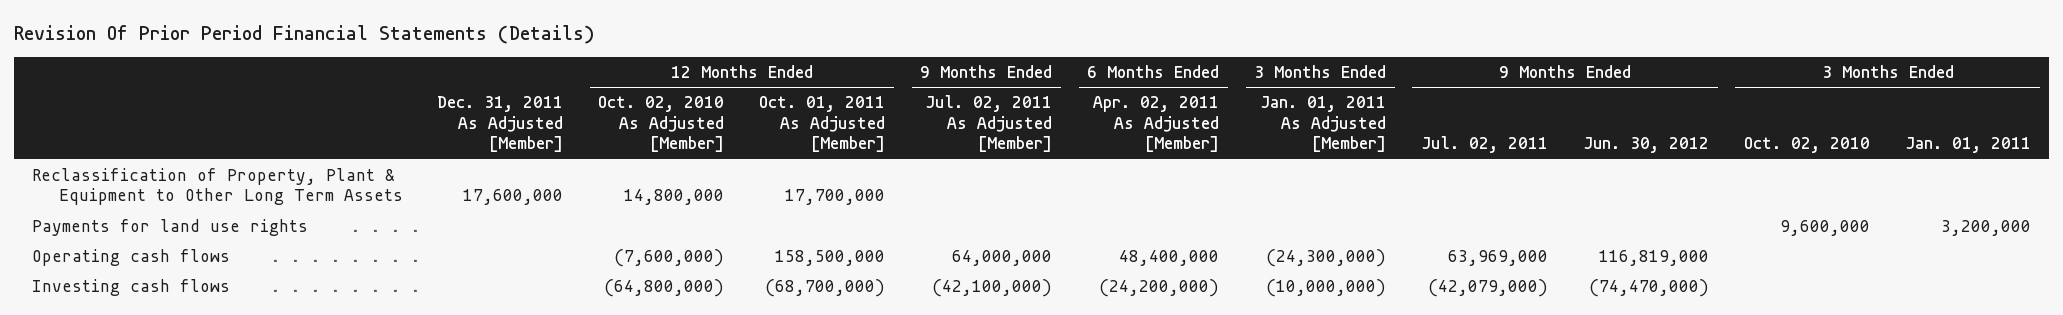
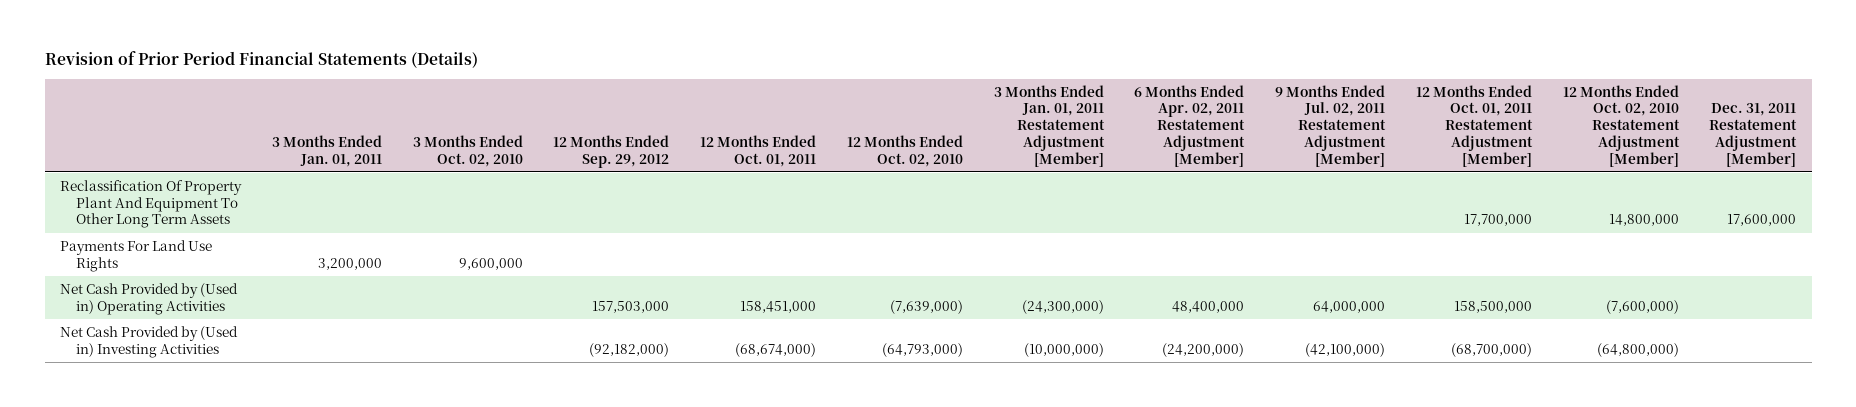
- Revision Of Prior Period Financial Statements (Details)
+ Revision of Prior Period Financial Statements (Details)
- | Dec. 31, 2011 As Adjusted [Member] | 12 Months Ended Oct. 02, 2010 As Adjusted [Member] | 12 Months Ended Oct. 01, 2011 As Adjusted [Member] | 9 Months Ended Jul. 02, 2011 As Adjusted [Member] | 6 Months Ended Apr. 02, 2011 As Adjusted [Member] | 3 Months Ended Jan. 01, 2011 As Adjusted [Member] | 9 Months Ended Jul. 02, 2011 | 9 Months Ended Jun. 30, 2012 | 3 Months Ended Oct. 02, 2010 | 3 Months Ended Jan. 01, 2011
+ | 3 Months Ended Jan. 01, 2011 | 3 Months Ended Oct. 02, 2010 | 12 Months Ended Sep. 29, 2012 | 12 Months Ended Oct. 01, 2011 | 12 Months Ended Oct. 02, 2010 | 3 Months Ended Jan. 01, 2011 Restatement Adjustment [Member] | 6 Months Ended Apr. 02, 2011 Restatement Adjustment [Member] | 9 Months Ended Jul. 02, 2011 Restatement Adjustment [Member] | 12 Months Ended Oct. 01, 2011 Restatement Adjustment [Member] | 12 Months Ended Oct. 02, 2010 Restatement Adjustment [Member] | Dec. 31, 2011 Restatement Adjustment [Member]
- Reclassification of Property, Plant & Equipment to Other Long Term Assets | 17,600,000 | 14,800,000 | 17,700,000 | | | | | | |
- Payments for land use rights | | | | | | | | | 9,600,000 | 3,200,000
- Operating cash flows | | (7,600,000) | 158,500,000 | 64,000,000 | 48,400,000 | (24,300,000) | 63,969,000 | 116,819,000 | |
- Investing cash flows | | (64,800,000) | (68,700,000) | (42,100,000) | (24,200,000) | (10,000,000) | (42,079,000) | (74,470,000) | |
+ Reclassification Of Property Plant And Equipment To Other Long Term Assets | | | | | | | | | 17,700,000 | 14,800,000 | 17,600,000
+ Payments For Land Use Rights | 3,200,000 | 9,600,000 | | | | | | | | |
+ Net Cash Provided by (Used in) Operating Activities | | | 157,503,000 | 158,451,000 | (7,639,000) | (24,300,000) | 48,400,000 | 64,000,000 | 158,500,000 | (7,600,000) |
+ Net Cash Provided by (Used in) Investing Activities | | | (92,182,000) | (68,674,000) | (64,793,000) | (10,000,000) | (24,200,000) | (42,100,000) | (68,700,000) | (64,800,000) |

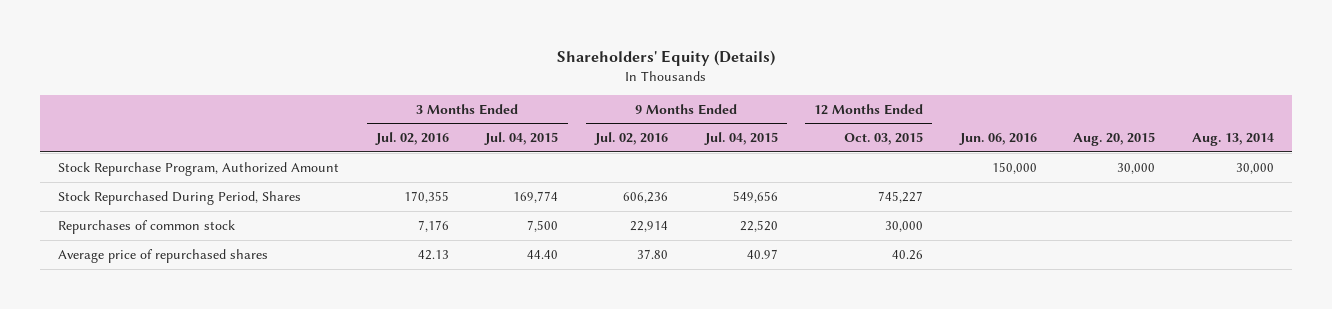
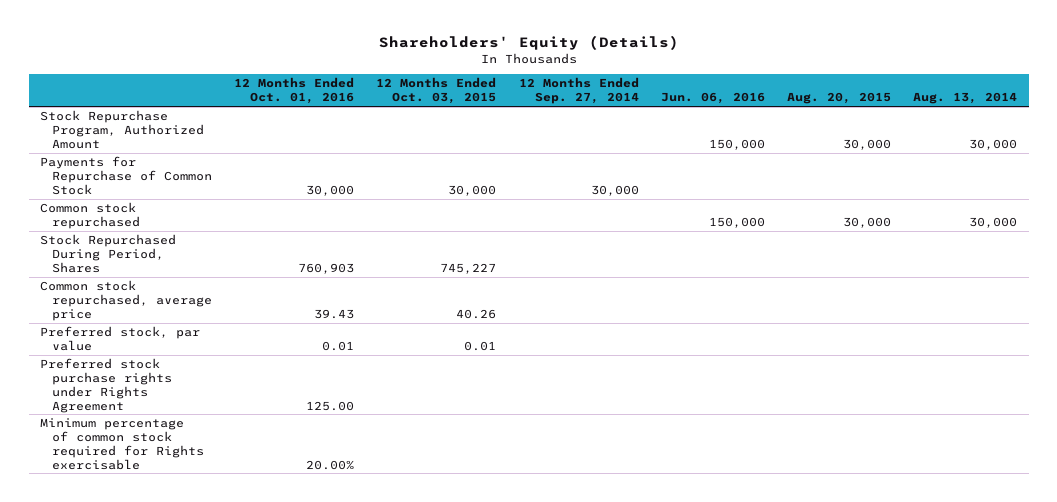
- | 3 Months Ended Jul. 02, 2016 | 3 Months Ended Jul. 04, 2015 | 9 Months Ended Jul. 02, 2016 | 9 Months Ended Jul. 04, 2015 | 12 Months Ended Oct. 03, 2015 | Jun. 06, 2016 | Aug. 20, 2015 | Aug. 13, 2014
+ | 12 Months Ended Oct. 01, 2016 | 12 Months Ended Oct. 03, 2015 | 12 Months Ended Sep. 27, 2014 | Jun. 06, 2016 | Aug. 20, 2015 | Aug. 13, 2014
+ Payments for Repurchase of Common Stock | 30,000 | 30,000 | 30,000 | | |
+ Common stock repurchased | | | | 150,000 | 30,000 | 30,000
- Repurchases of common stock | 7,176 | 7,500 | 22,914 | 22,520 | 30,000 | | |
- Average price of repurchased shares | 42.13 | 44.40 | 37.80 | 40.97 | 40.26 | | |
+ Common stock repurchased, average price | 39.43 | 40.26 | | | |
+ Preferred stock, par value | 0.01 | 0.01 | | | |
+ Preferred stock purchase rights under Rights Agreement | 125.00 | | | | |
+ Minimum percentage of common stock required for Rights exercisable | 20.00% | | | | |

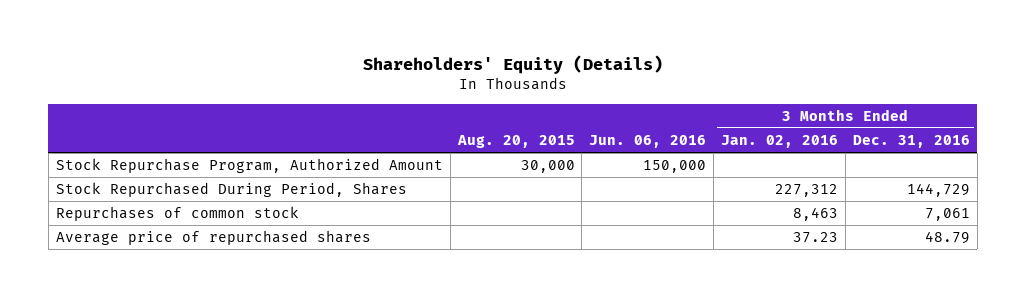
- | 12 Months Ended Oct. 01, 2016 | 12 Months Ended Oct. 03, 2015 | 12 Months Ended Sep. 27, 2014 | Jun. 06, 2016 | Aug. 20, 2015 | Aug. 13, 2014
+ | Aug. 20, 2015 | Jun. 06, 2016 | 3 Months Ended Jan. 02, 2016 | 3 Months Ended Dec. 31, 2016
- Payments for Repurchase of Common Stock | 30,000 | 30,000 | 30,000 | | |
- Common stock repurchased | | | | 150,000 | 30,000 | 30,000
- Common stock repurchased, average price | 39.43 | 40.26 | | | |
- Preferred stock, par value | 0.01 | 0.01 | | | |
- Preferred stock purchase rights under Rights Agreement | 125.00 | | | | |
- Minimum percentage of common stock required for Rights exercisable | 20.00% | | | | |
+ Repurchases of common stock | | | 8,463 | 7,061
+ Average price of repurchased shares | | | 37.23 | 48.79

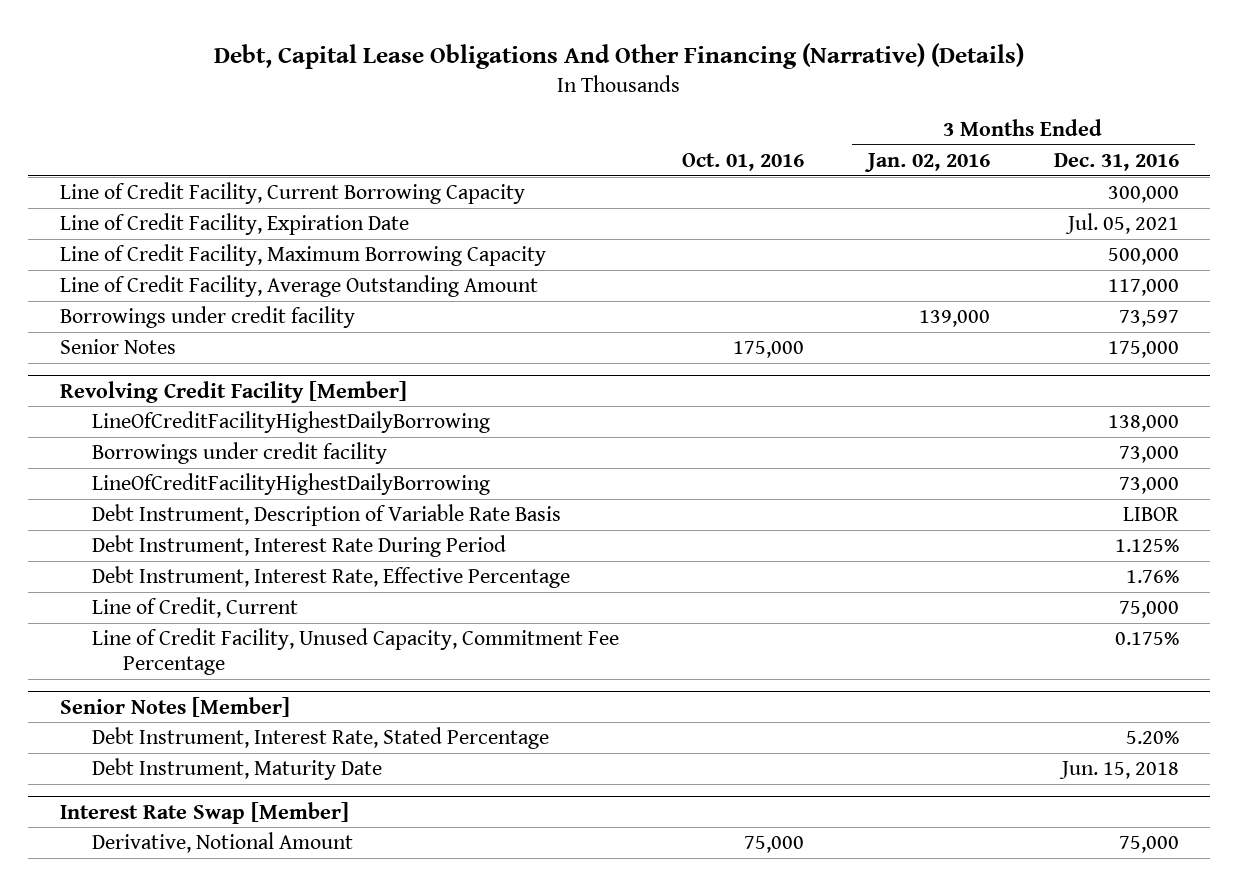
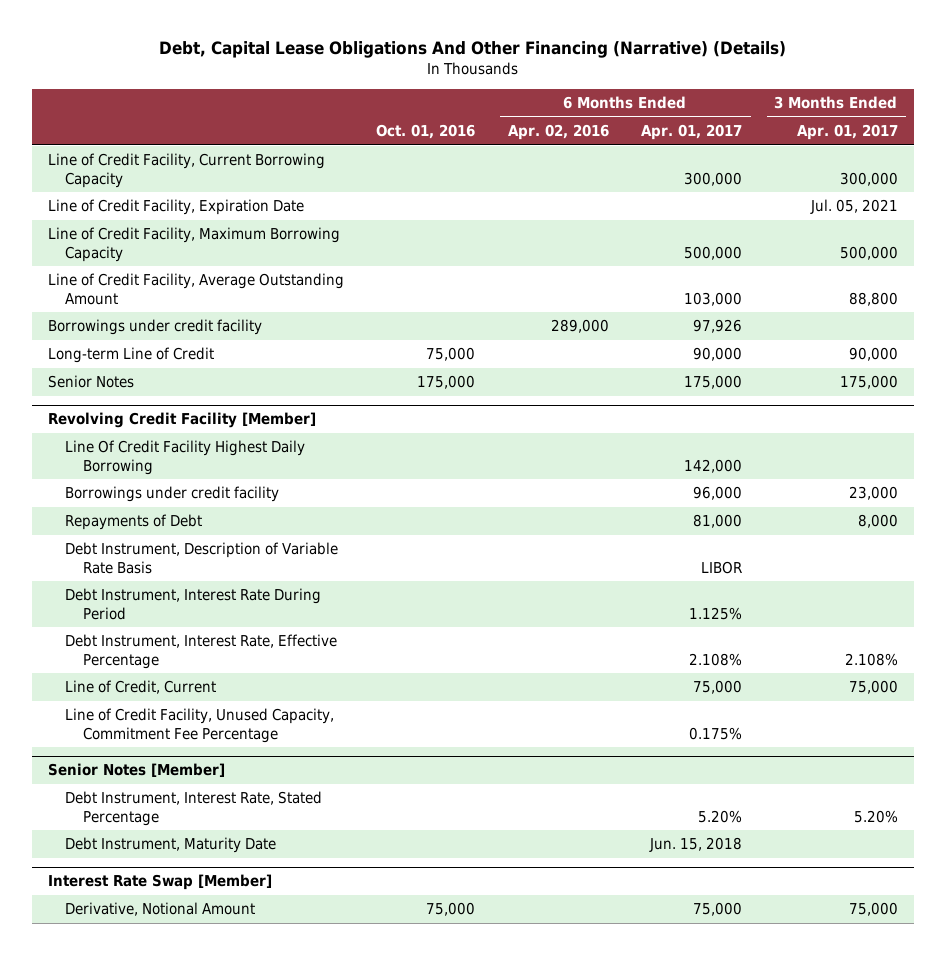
- | Oct. 01, 2016 | 3 Months Ended Jan. 02, 2016 | 3 Months Ended Dec. 31, 2016
+ | Oct. 01, 2016 | 6 Months Ended Apr. 02, 2016 | 6 Months Ended Apr. 01, 2017 | 3 Months Ended Apr. 01, 2017
+ Long-term Line of Credit | 75,000 | | 90,000 | 90,000
@ Revolving Credit Facility [Member]
- LineOfCreditFacilityHighestDailyBorrowing | | | 138,000
+ Line Of Credit Facility Highest Daily Borrowing | | | 142,000 |
- LineOfCreditFacilityHighestDailyBorrowing | | | 73,000
+ Repayments of Debt | | | 81,000 | 8,000

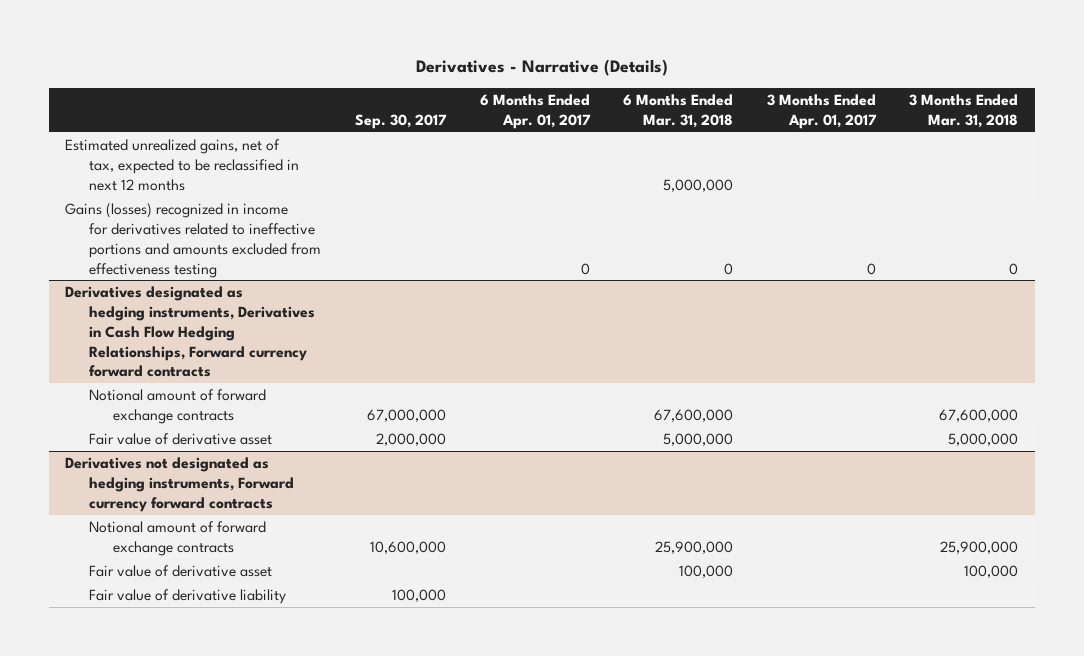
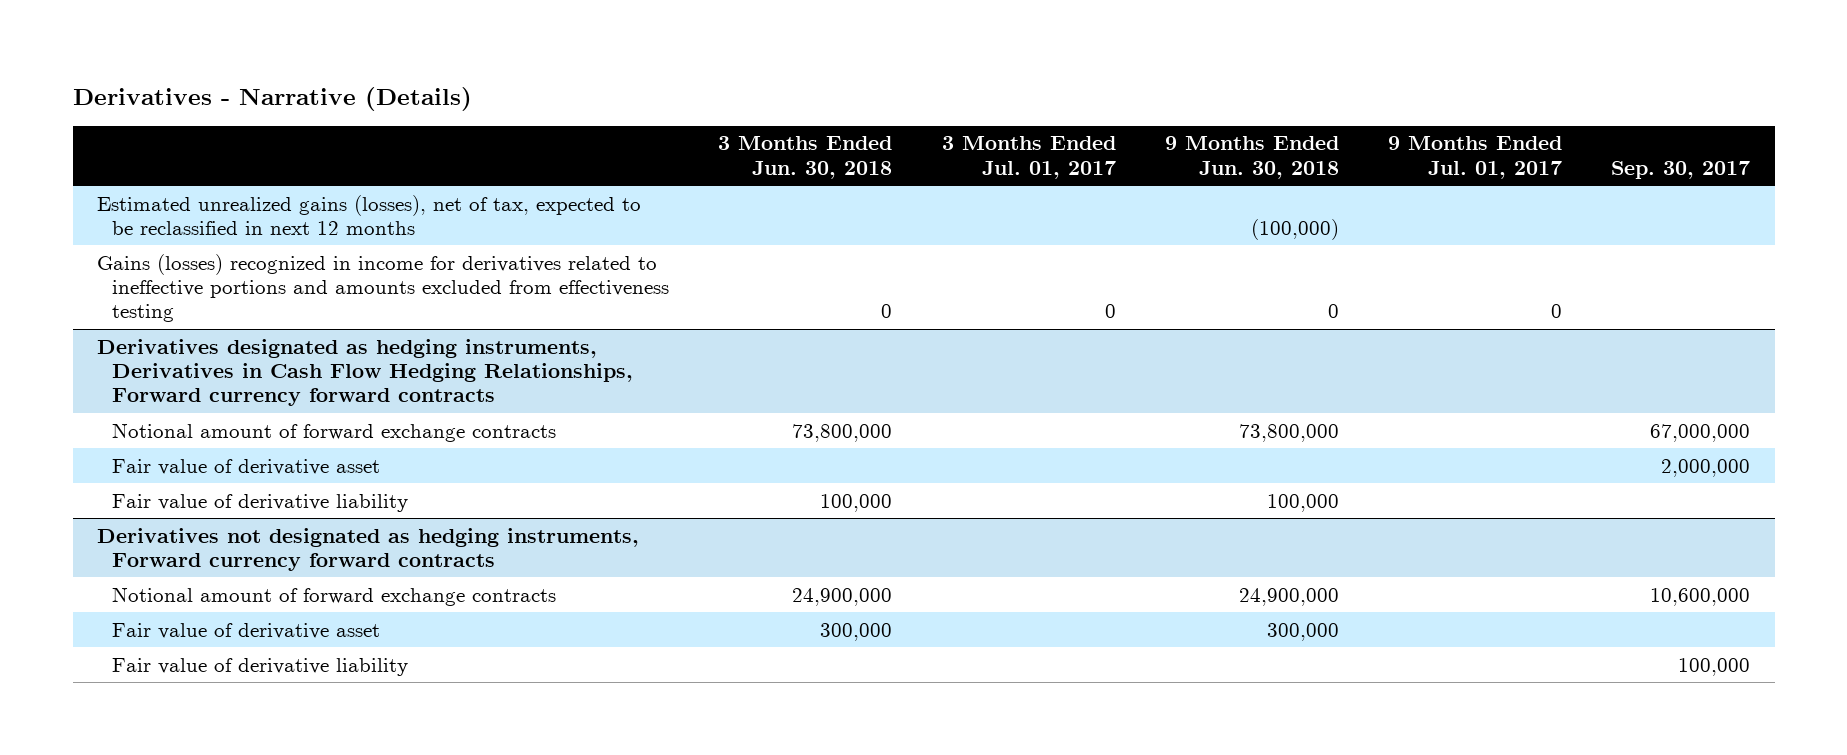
- | Sep. 30, 2017 | 6 Months Ended Apr. 01, 2017 | 6 Months Ended Mar. 31, 2018 | 3 Months Ended Apr. 01, 2017 | 3 Months Ended Mar. 31, 2018
+ | 3 Months Ended Jun. 30, 2018 | 3 Months Ended Jul. 01, 2017 | 9 Months Ended Jun. 30, 2018 | 9 Months Ended Jul. 01, 2017 | Sep. 30, 2017
- Estimated unrealized gains, net of tax, expected to be reclassified in next 12 months | | | 5,000,000 | |
+ Estimated unrealized gains (losses), net of tax, expected to be reclassified in next 12 months | | | (100,000) | |
@ Derivatives designated as hedging instruments, Derivatives in Cash Flow Hedging Relationships, Forward currency forward contracts
+ Fair value of derivative liability | 100,000 | | 100,000 | |

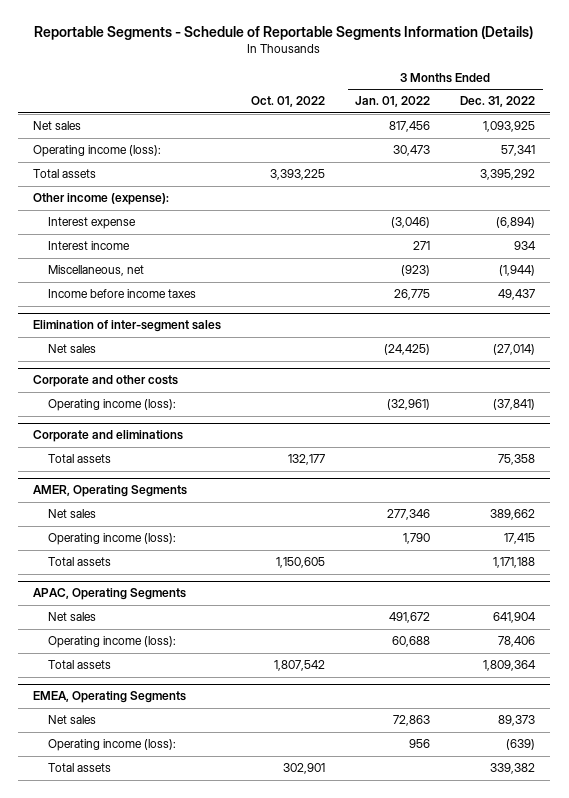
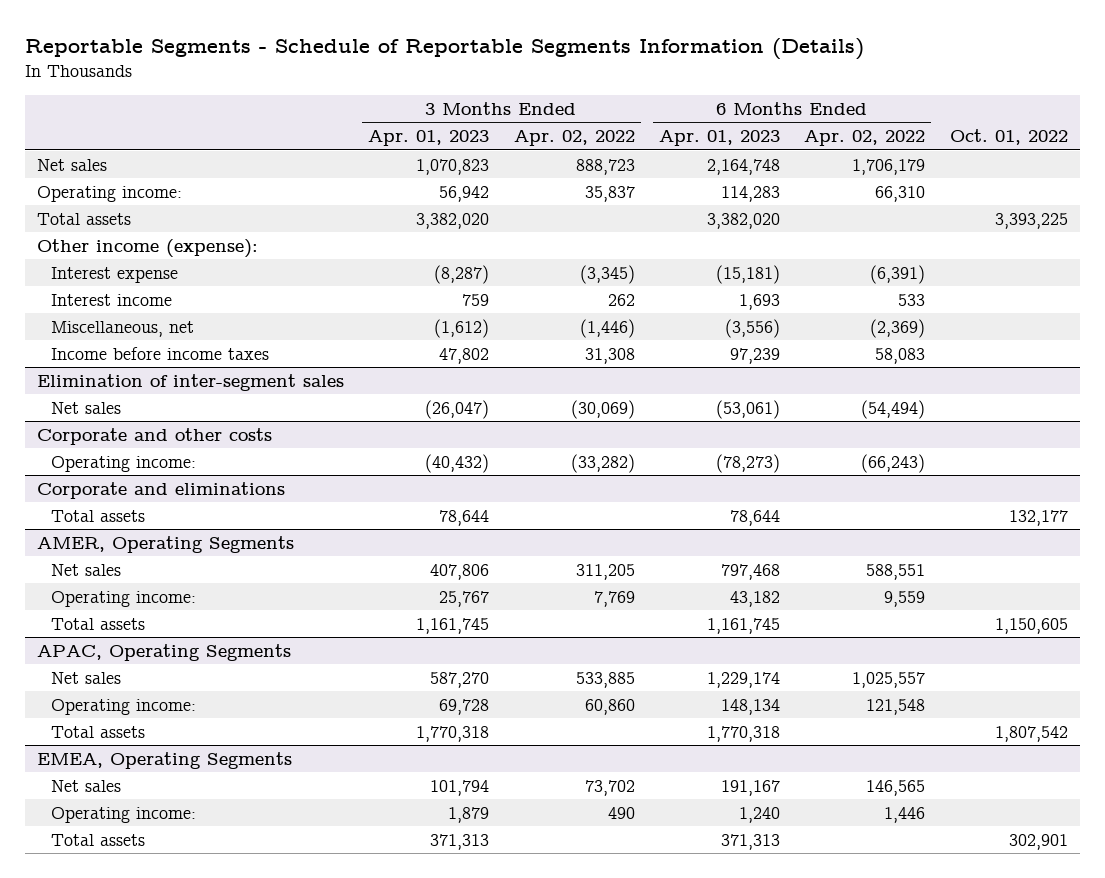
- | Oct. 01, 2022 | 3 Months Ended Jan. 01, 2022 | 3 Months Ended Dec. 31, 2022
+ | 3 Months Ended Apr. 01, 2023 | 3 Months Ended Apr. 02, 2022 | 6 Months Ended Apr. 01, 2023 | 6 Months Ended Apr. 02, 2022 | Oct. 01, 2022
- Operating income (loss): | | 30,473 | 57,341
+ Operating income: | 56,942 | 35,837 | 114,283 | 66,310 |
@ Corporate and other costs
- Operating income (loss): | | (32,961) | (37,841)
+ Operating income: | (40,432) | (33,282) | (78,273) | (66,243) |
@ AMER, Operating Segments
- Operating income (loss): | | 1,790 | 17,415
+ Operating income: | 25,767 | 7,769 | 43,182 | 9,559 |
@ APAC, Operating Segments
- Operating income (loss): | | 60,688 | 78,406
+ Operating income: | 69,728 | 60,860 | 148,134 | 121,548 |
@ EMEA, Operating Segments
- Operating income (loss): | | 956 | (639)
+ Operating income: | 1,879 | 490 | 1,240 | 1,446 |

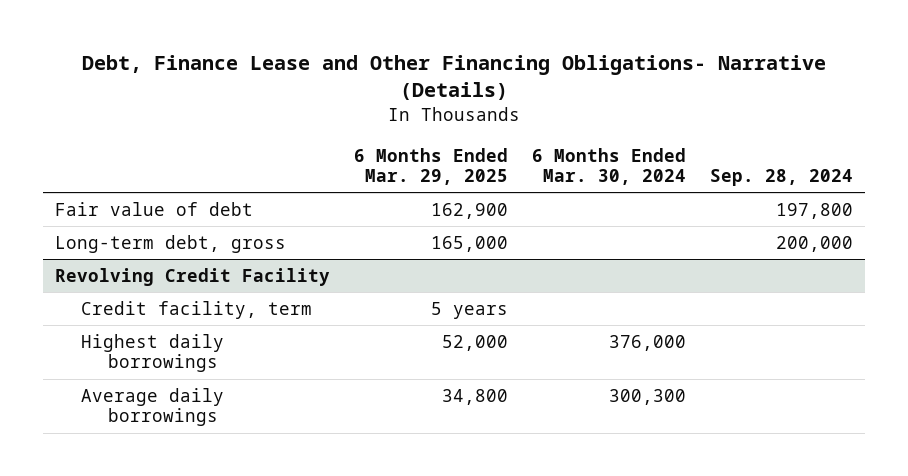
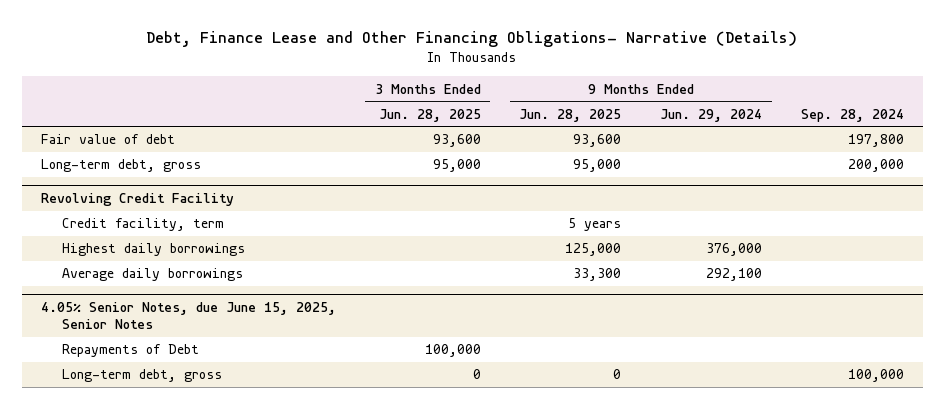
- | 6 Months Ended Mar. 29, 2025 | 6 Months Ended Mar. 30, 2024 | Sep. 28, 2024
+ | 3 Months Ended Jun. 28, 2025 | 9 Months Ended Jun. 28, 2025 | 9 Months Ended Jun. 29, 2024 | Sep. 28, 2024
+ 4.05% Senior Notes, due June 15, 2025, Senior Notes
+ Repayments of Debt | 100,000 | | |
+ Long-term debt, gross | 0 | 0 | | 100,000

